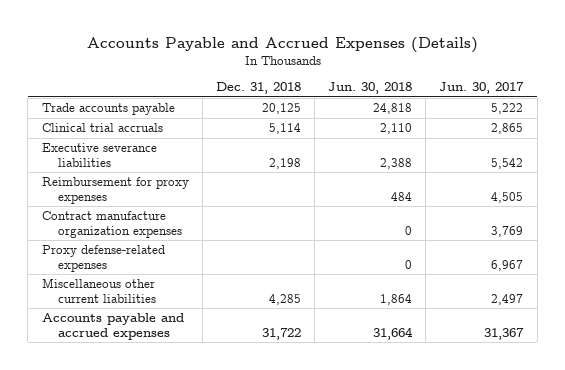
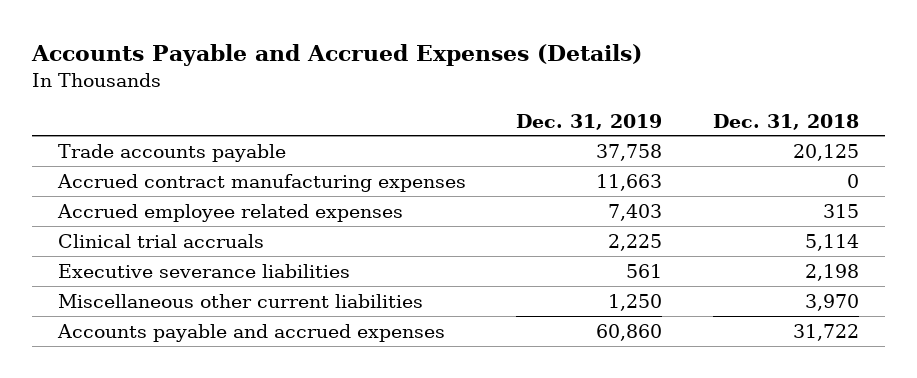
- | Dec. 31, 2018 | Jun. 30, 2018 | Jun. 30, 2017
+ | Dec. 31, 2019 | Dec. 31, 2018
+ Accrued contract manufacturing expenses | 11,663 | 0
+ Accrued employee related expenses | 7,403 | 315
- Reimbursement for proxy expenses | | 484 | 4,505
- Contract manufacture organization expenses | | 0 | 3,769
- Proxy defense-related expenses | | 0 | 6,967
- Miscellaneous other current liabilities | 4,285 | 1,864 | 2,497
+ Miscellaneous other current liabilities | 1,250 | 3,970

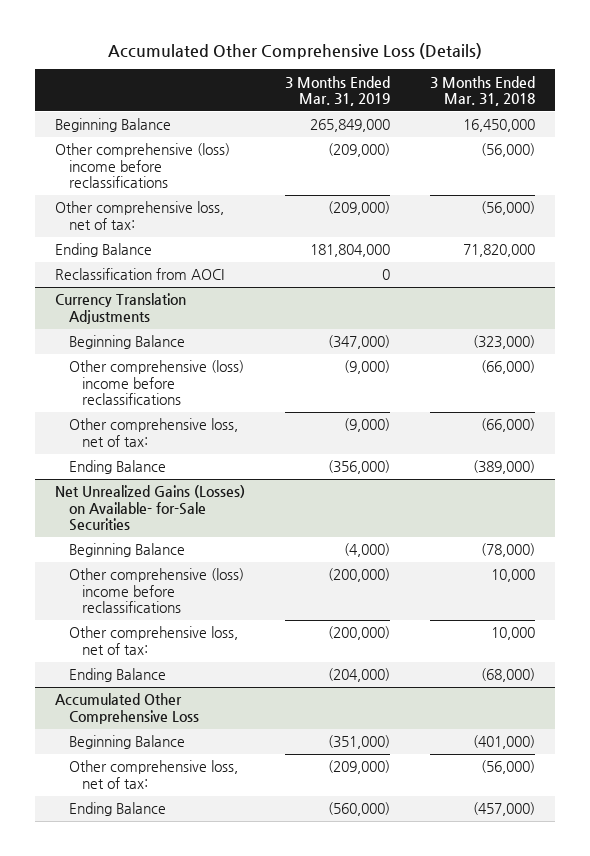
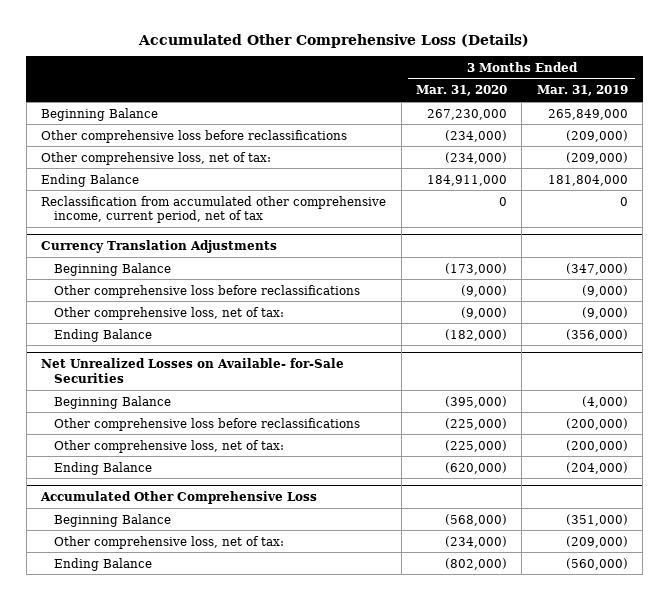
- | 3 Months Ended Mar. 31, 2019 | 3 Months Ended Mar. 31, 2018
+ | 3 Months Ended Mar. 31, 2020 | 3 Months Ended Mar. 31, 2019
- Other comprehensive (loss) income before reclassifications | (209,000) | (56,000)
+ Other comprehensive loss before reclassifications | (234,000) | (209,000)
- Reclassification from AOCI | 0 |
+ Reclassification from accumulated other comprehensive income, current period, net of tax | 0 | 0
@ Currency Translation Adjustments
- Other comprehensive (loss) income before reclassifications | (9,000) | (66,000)
+ Other comprehensive loss before reclassifications | (9,000) | (9,000)
- Net Unrealized Gains (Losses) on Available- for-Sale Securities
+ Net Unrealized Losses on Available- for-Sale Securities
- Other comprehensive (loss) income before reclassifications | (200,000) | 10,000
+ Other comprehensive loss before reclassifications | (225,000) | (200,000)

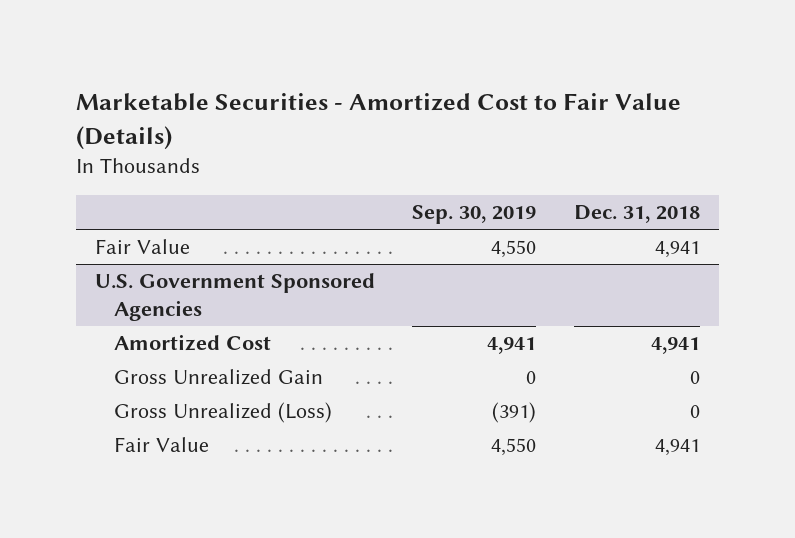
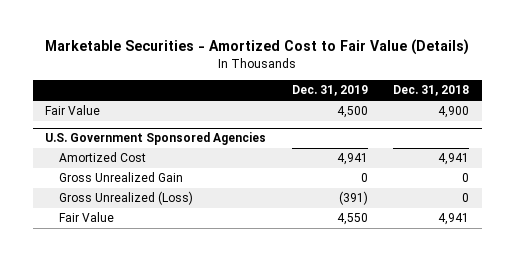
- | Sep. 30, 2019 | Dec. 31, 2018
+ | Dec. 31, 2019 | Dec. 31, 2018
- Fair Value | 4,550 | 4,941
+ Fair Value | 4,500 | 4,900

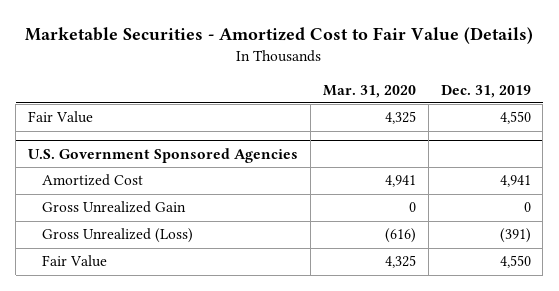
- | Dec. 31, 2019 | Dec. 31, 2018
+ | Mar. 31, 2020 | Dec. 31, 2019
- Fair Value | 4,500 | 4,900
+ Fair Value | 4,325 | 4,550

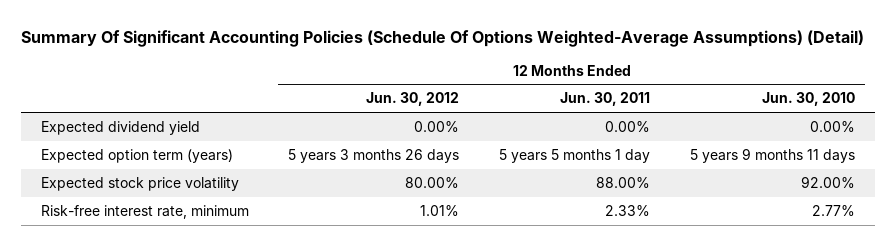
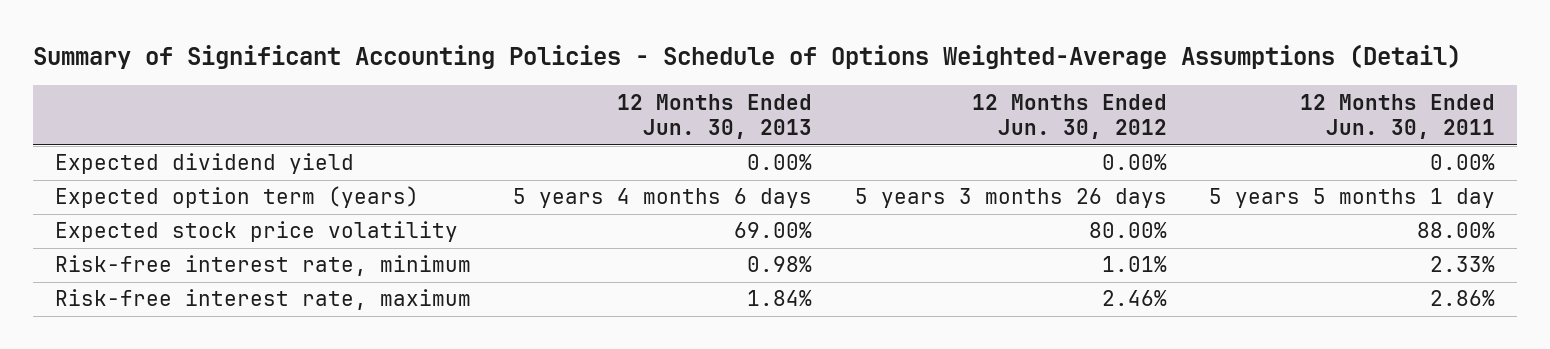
- Summary Of Significant Accounting Policies (Schedule Of Options Weighted-Average Assumptions) (Detail)
+ Summary of Significant Accounting Policies - Schedule of Options Weighted-Average Assumptions (Detail)
- | 12 Months Ended Jun. 30, 2012 | 12 Months Ended Jun. 30, 2011 | 12 Months Ended Jun. 30, 2010
+ | 12 Months Ended Jun. 30, 2013 | 12 Months Ended Jun. 30, 2012 | 12 Months Ended Jun. 30, 2011
+ Risk-free interest rate, maximum | 1.84% | 2.46% | 2.86%

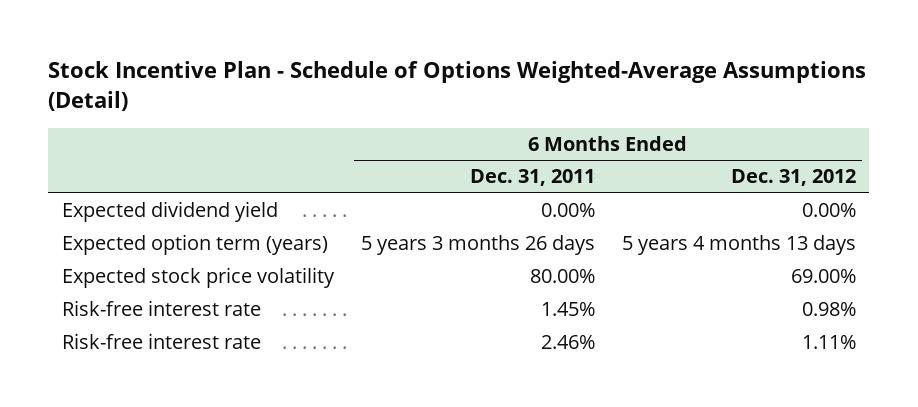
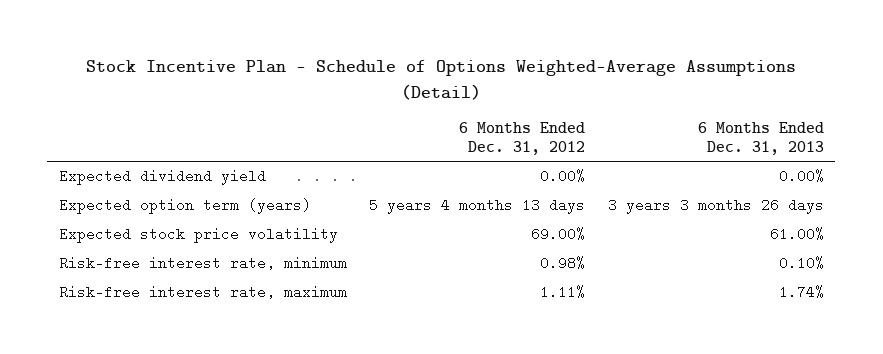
- | 6 Months Ended Dec. 31, 2011 | 6 Months Ended Dec. 31, 2012
+ | 6 Months Ended Dec. 31, 2012 | 6 Months Ended Dec. 31, 2013
- Risk-free interest rate | 1.45% | 0.98%
- Risk-free interest rate | 2.46% | 1.11%
+ Risk-free interest rate, minimum | 0.98% | 0.10%
+ Risk-free interest rate, maximum | 1.11% | 1.74%

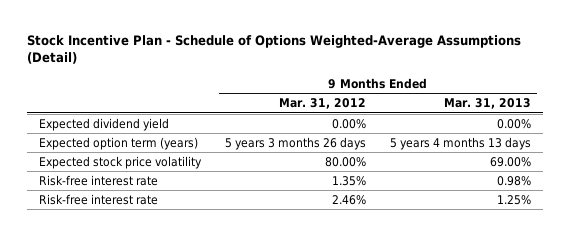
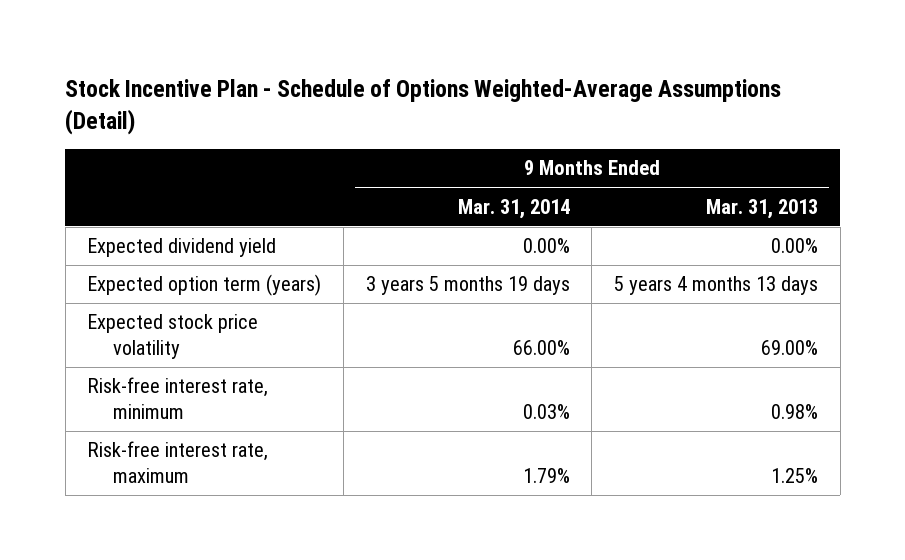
- | 9 Months Ended Mar. 31, 2012 | 9 Months Ended Mar. 31, 2013
+ | 9 Months Ended Mar. 31, 2014 | 9 Months Ended Mar. 31, 2013
- Risk-free interest rate | 1.35% | 0.98%
- Risk-free interest rate | 2.46% | 1.25%
+ Risk-free interest rate, minimum | 0.03% | 0.98%
+ Risk-free interest rate, maximum | 1.79% | 1.25%

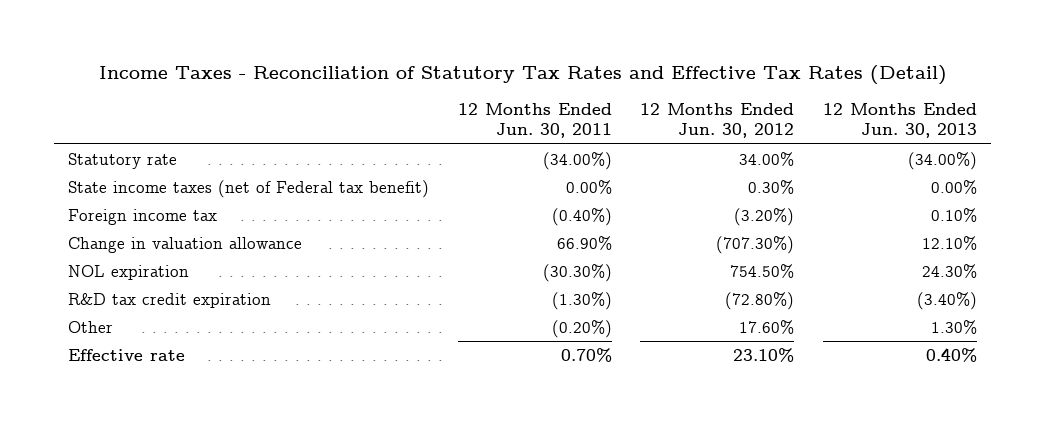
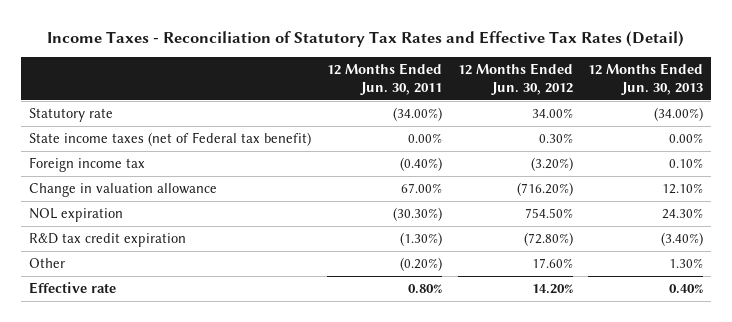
- Change in valuation allowance | 66.90% | (707.30%) | 12.10%
+ Change in valuation allowance | 67.00% | (716.20%) | 12.10%
- Effective rate | 0.70% | 23.10% | 0.40%
+ Effective rate | 0.80% | 14.20% | 0.40%

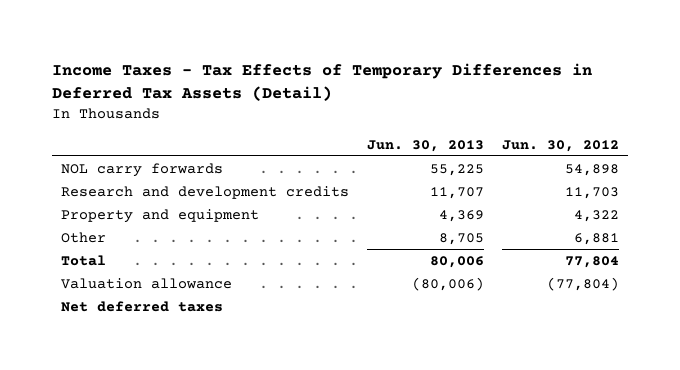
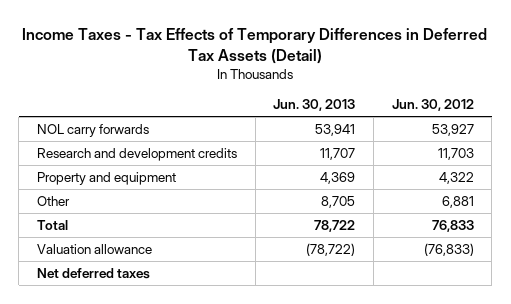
- NOL carry forwards | 55,225 | 54,898
+ NOL carry forwards | 53,941 | 53,927
- Total | 80,006 | 77,804
- Valuation allowance | (80,006) | (77,804)
+ Total | 78,722 | 76,833
+ Valuation allowance | (78,722) | (76,833)

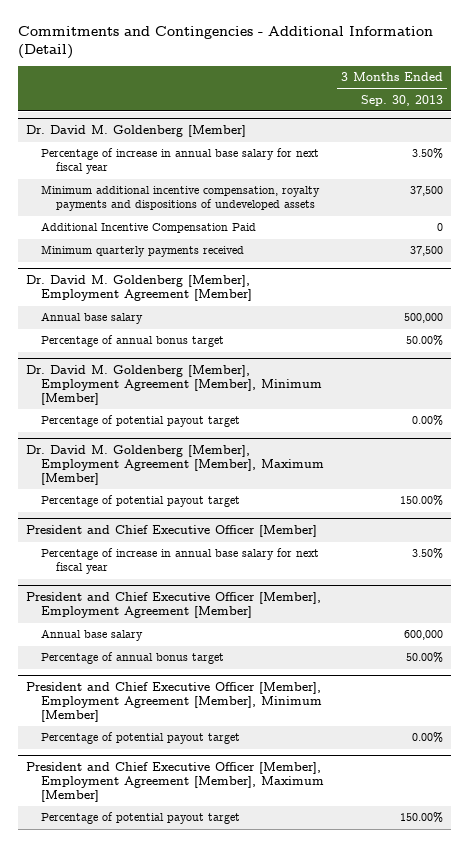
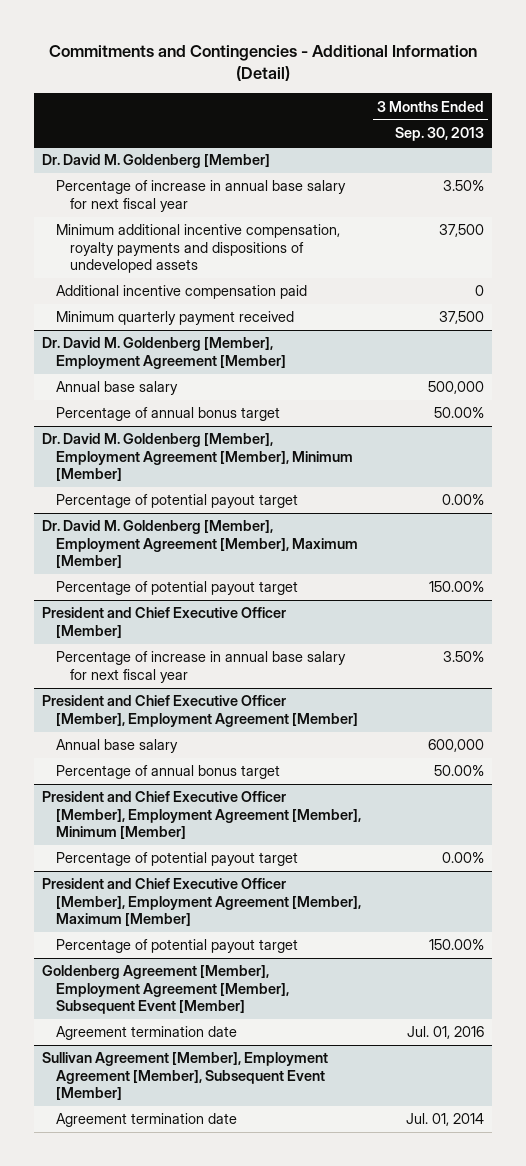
@ Dr. David M. Goldenberg [Member]
- Additional Incentive Compensation Paid | 0
- Minimum quarterly payments received | 37,500
+ Additional incentive compensation paid | 0
+ Minimum quarterly payment received | 37,500
+ Goldenberg Agreement [Member], Employment Agreement [Member], Subsequent Event [Member]
+ Agreement termination date | Jul. 01, 2016
+ Sullivan Agreement [Member], Employment Agreement [Member], Subsequent Event [Member]
+ Agreement termination date | Jul. 01, 2014

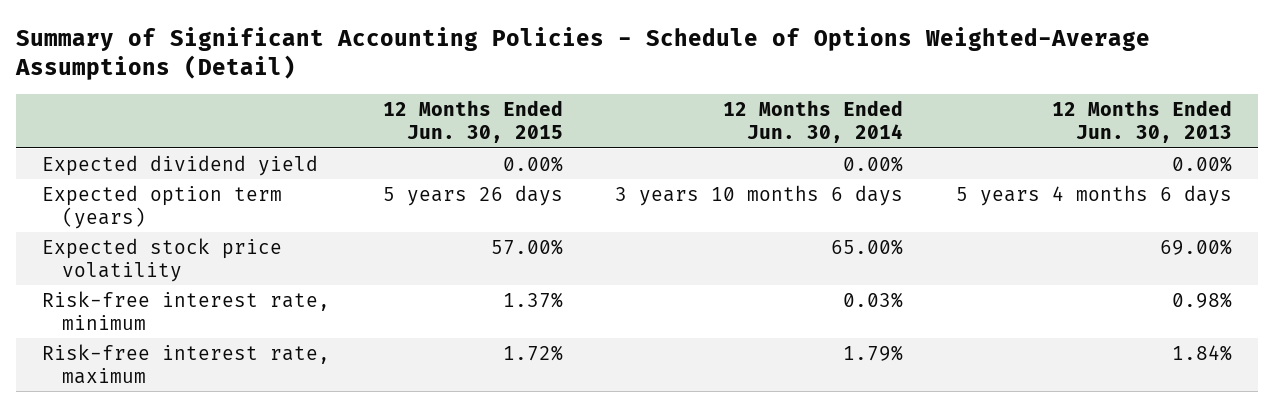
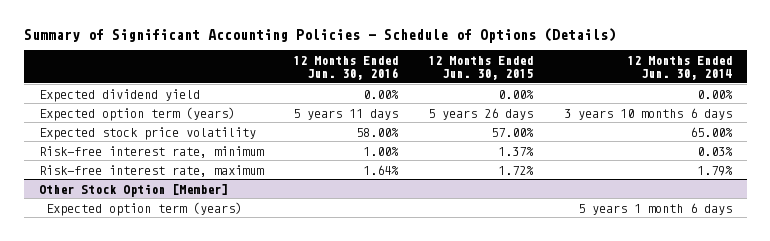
- Summary of Significant Accounting Policies - Schedule of Options Weighted-Average Assumptions (Detail)
+ Summary of Significant Accounting Policies - Schedule of Options (Details)
- | 12 Months Ended Jun. 30, 2015 | 12 Months Ended Jun. 30, 2014 | 12 Months Ended Jun. 30, 2013
+ | 12 Months Ended Jun. 30, 2016 | 12 Months Ended Jun. 30, 2015 | 12 Months Ended Jun. 30, 2014
+ Other Stock Option [Member]
+ Expected option term (years) | | | 5 years 1 month 6 days

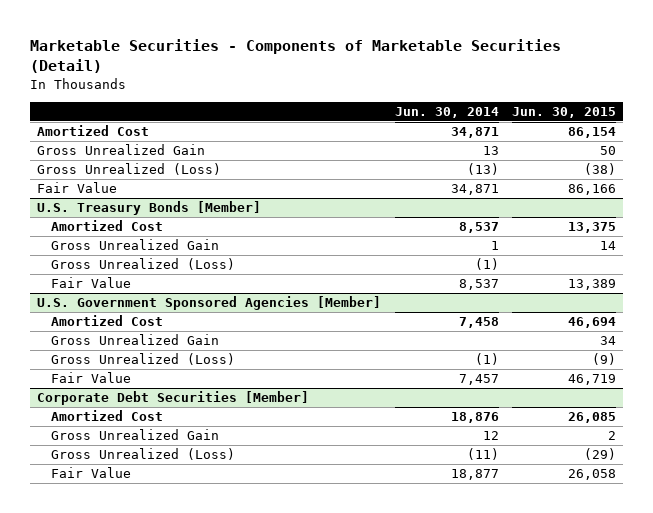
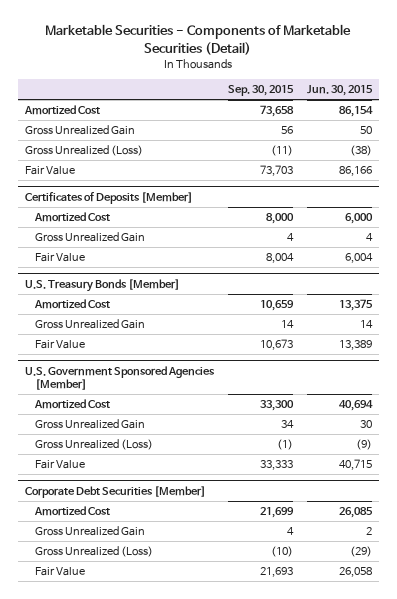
- | Jun. 30, 2014 | Jun. 30, 2015
+ | Sep. 30, 2015 | Jun. 30, 2015
+ Certificates of Deposits [Member]
+ Amortized Cost | 8,000 | 6,000
+ Gross Unrealized Gain | 4 | 4
+ Fair Value | 8,004 | 6,004
@ U.S. Treasury Bonds [Member]
- Gross Unrealized (Loss) | (1) |
@ U.S. Government Sponsored Agencies [Member]
- Amortized Cost | 7,458 | 46,694
- Gross Unrealized Gain | | 34
+ Amortized Cost | 33,300 | 40,694
+ Gross Unrealized Gain | 34 | 30
- Fair Value | 7,457 | 46,719
+ Fair Value | 33,333 | 40,715

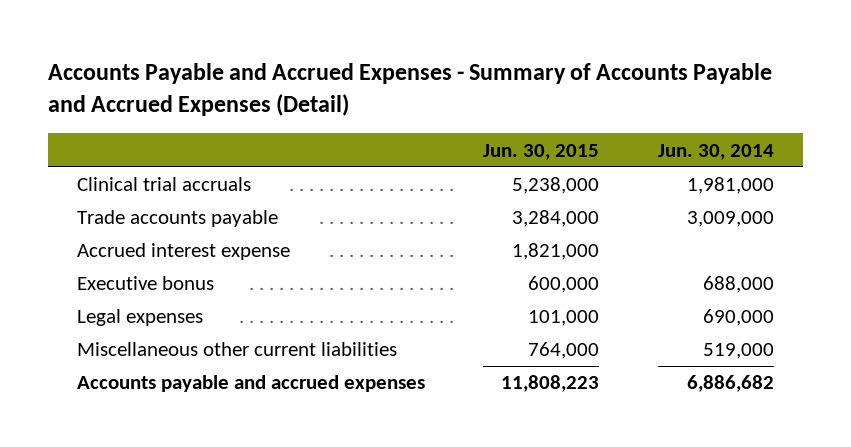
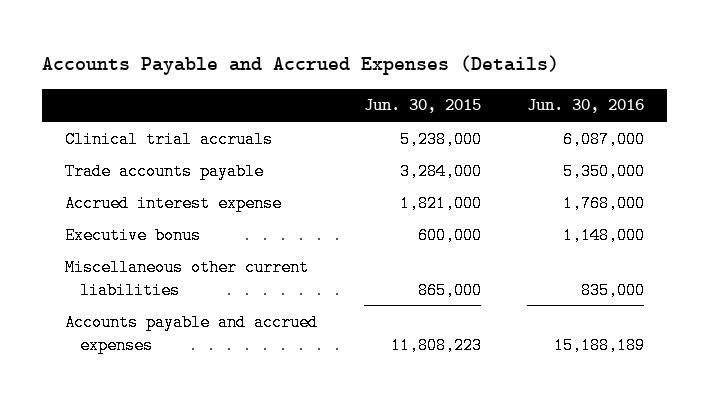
- Accounts Payable and Accrued Expenses - Summary of Accounts Payable and Accrued Expenses (Detail)
+ Accounts Payable and Accrued Expenses (Details)
- | Jun. 30, 2015 | Jun. 30, 2014
+ | Jun. 30, 2015 | Jun. 30, 2016
- Legal expenses | 101,000 | 690,000
- Miscellaneous other current liabilities | 764,000 | 519,000
+ Miscellaneous other current liabilities | 865,000 | 835,000

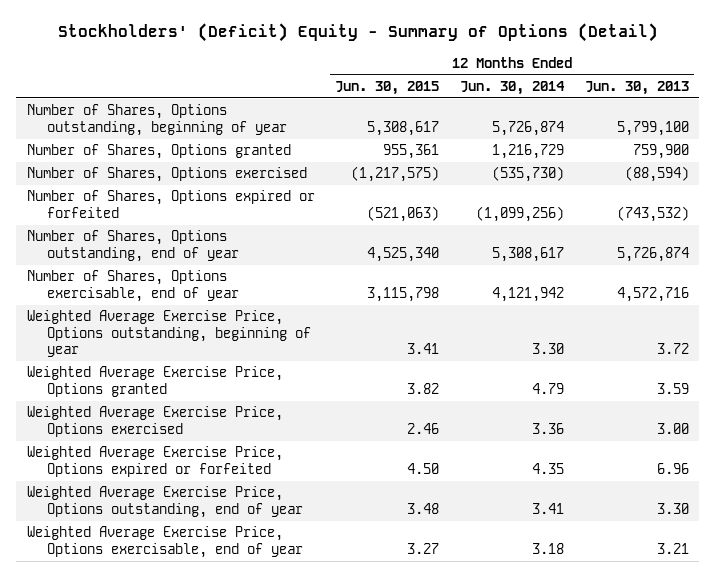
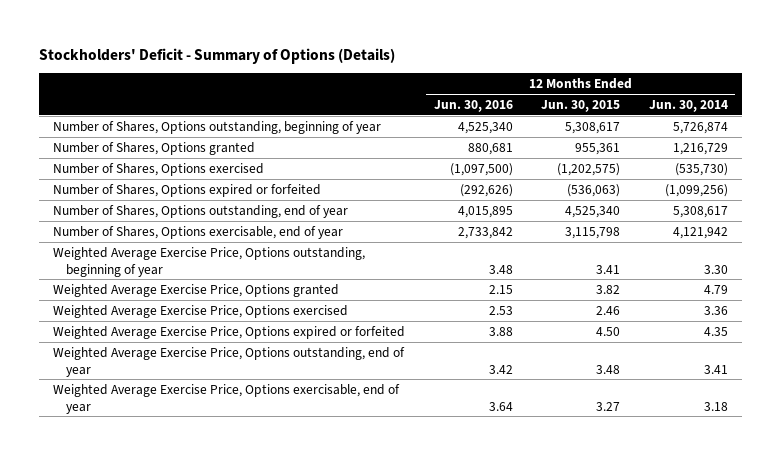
- Stockholders' (Deficit) Equity - Summary of Options (Detail)
+ Stockholders' Deficit - Summary of Options (Details)
- | 12 Months Ended Jun. 30, 2015 | 12 Months Ended Jun. 30, 2014 | 12 Months Ended Jun. 30, 2013
+ | 12 Months Ended Jun. 30, 2016 | 12 Months Ended Jun. 30, 2015 | 12 Months Ended Jun. 30, 2014
- Number of Shares, Options exercised | (1,217,575) | (535,730) | (88,594)
- Number of Shares, Options expired or forfeited | (521,063) | (1,099,256) | (743,532)
+ Number of Shares, Options exercised | (1,097,500) | (1,202,575) | (535,730)
+ Number of Shares, Options expired or forfeited | (292,626) | (536,063) | (1,099,256)

